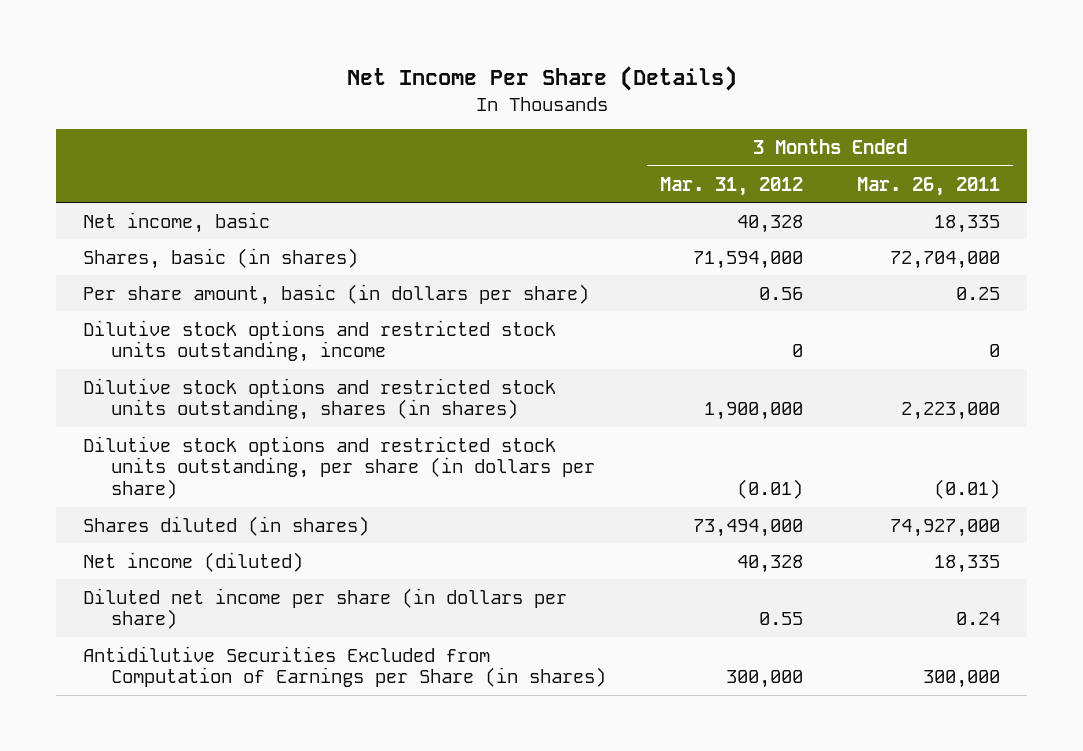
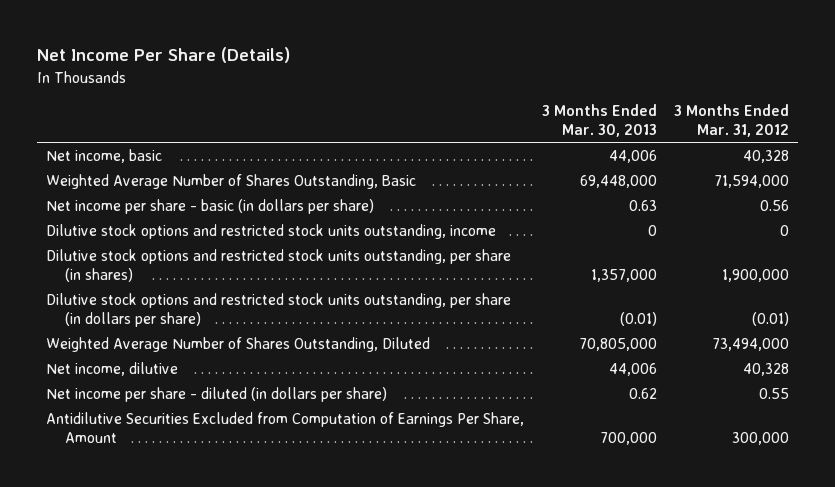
- | 3 Months Ended Mar. 31, 2012 | 3 Months Ended Mar. 26, 2011
+ | 3 Months Ended Mar. 30, 2013 | 3 Months Ended Mar. 31, 2012
- Shares, basic (in shares) | 71,594,000 | 72,704,000
- Per share amount, basic (in dollars per share) | 0.56 | 0.25
+ Weighted Average Number of Shares Outstanding, Basic | 69,448,000 | 71,594,000
+ Net income per share - basic (in dollars per share) | 0.63 | 0.56
- Dilutive stock options and restricted stock units outstanding, shares (in shares) | 1,900,000 | 2,223,000
+ Dilutive stock options and restricted stock units outstanding, per share (in shares) | 1,357,000 | 1,900,000
- Shares diluted (in shares) | 73,494,000 | 74,927,000
- Net income (diluted) | 40,328 | 18,335
- Diluted net income per share (in dollars per share) | 0.55 | 0.24
- Antidilutive Securities Excluded from Computation of Earnings per Share (in shares) | 300,000 | 300,000
+ Weighted Average Number of Shares Outstanding, Diluted | 70,805,000 | 73,494,000
+ Net income, dilutive | 44,006 | 40,328
+ Net income per share - diluted (in dollars per share) | 0.62 | 0.55
+ Antidilutive Securities Excluded from Computation of Earnings Per Share, Amount | 700,000 | 300,000

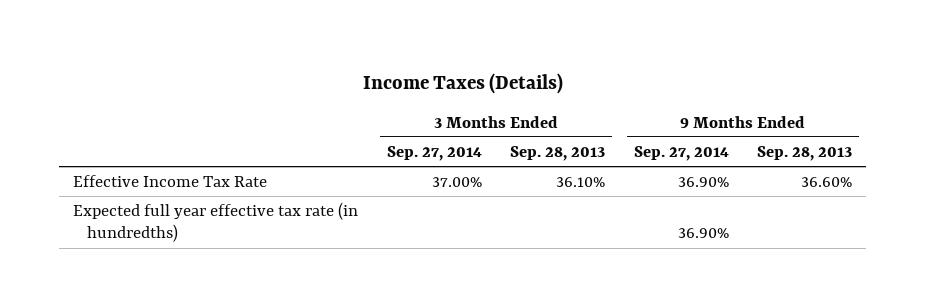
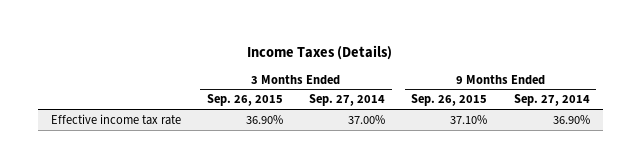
- | 3 Months Ended Sep. 27, 2014 | 3 Months Ended Sep. 28, 2013 | 9 Months Ended Sep. 27, 2014 | 9 Months Ended Sep. 28, 2013
+ | 3 Months Ended Sep. 26, 2015 | 3 Months Ended Sep. 27, 2014 | 9 Months Ended Sep. 26, 2015 | 9 Months Ended Sep. 27, 2014
- Effective Income Tax Rate | 37.00% | 36.10% | 36.90% | 36.60%
- Expected full year effective tax rate (in hundredths) | | | 36.90% |
+ Effective income tax rate | 36.90% | 37.00% | 37.10% | 36.90%

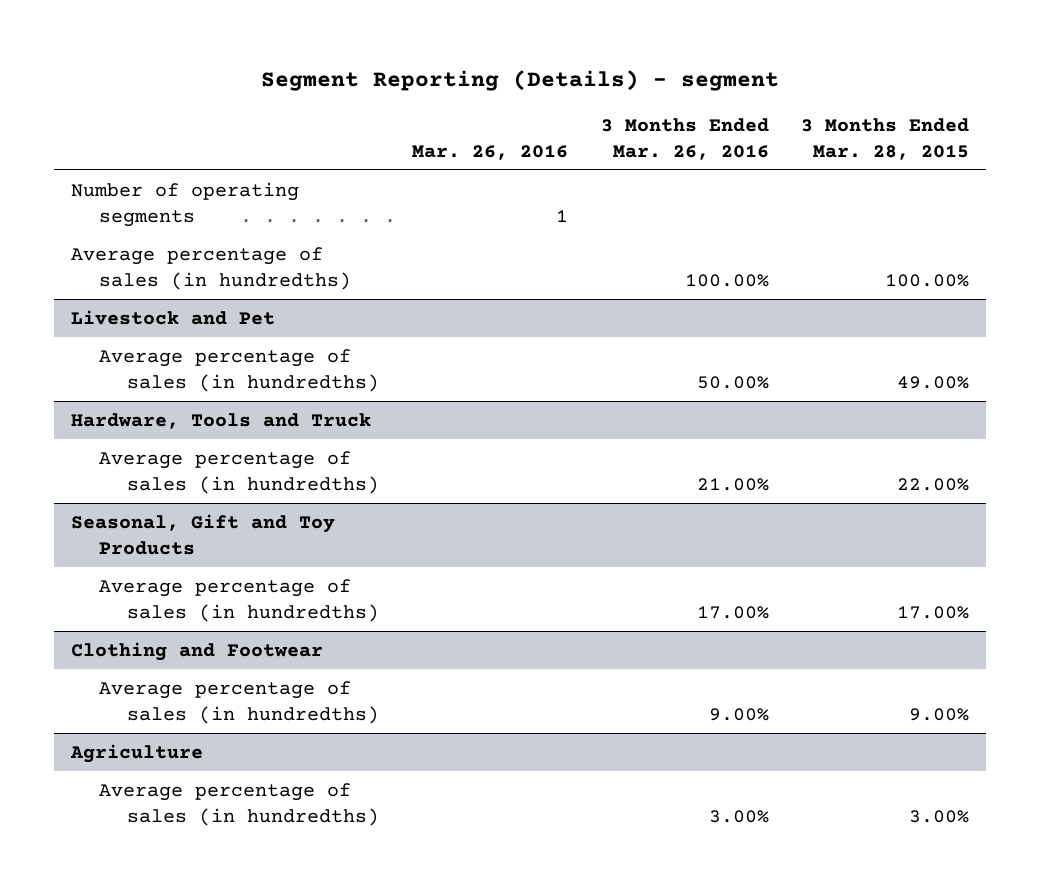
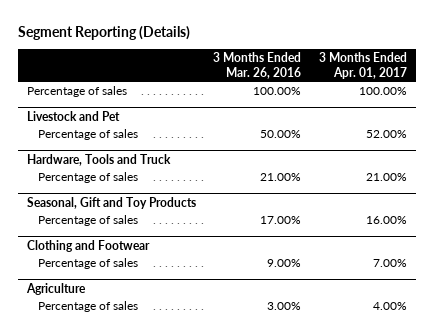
- Segment Reporting (Details) - segment
+ Segment Reporting (Details)
- | Mar. 26, 2016 | 3 Months Ended Mar. 26, 2016 | 3 Months Ended Mar. 28, 2015
+ | 3 Months Ended Mar. 26, 2016 | 3 Months Ended Apr. 01, 2017
- Number of operating segments | 1 | |
- Average percentage of sales (in hundredths) | | 100.00% | 100.00%
+ Percentage of sales | 100.00% | 100.00%
@ Livestock and Pet
- Average percentage of sales (in hundredths) | | 50.00% | 49.00%
+ Percentage of sales | 50.00% | 52.00%
@ Hardware, Tools and Truck
- Average percentage of sales (in hundredths) | | 21.00% | 22.00%
+ Percentage of sales | 21.00% | 21.00%
@ Seasonal, Gift and Toy Products
- Average percentage of sales (in hundredths) | | 17.00% | 17.00%
+ Percentage of sales | 17.00% | 16.00%
@ Clothing and Footwear
- Average percentage of sales (in hundredths) | | 9.00% | 9.00%
+ Percentage of sales | 9.00% | 7.00%
@ Agriculture
- Average percentage of sales (in hundredths) | | 3.00% | 3.00%
+ Percentage of sales | 3.00% | 4.00%

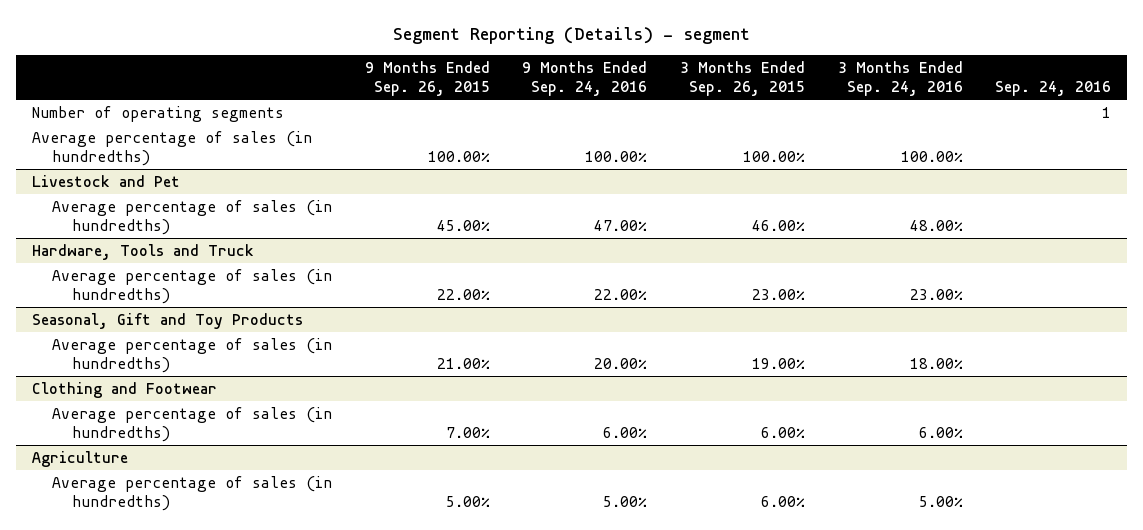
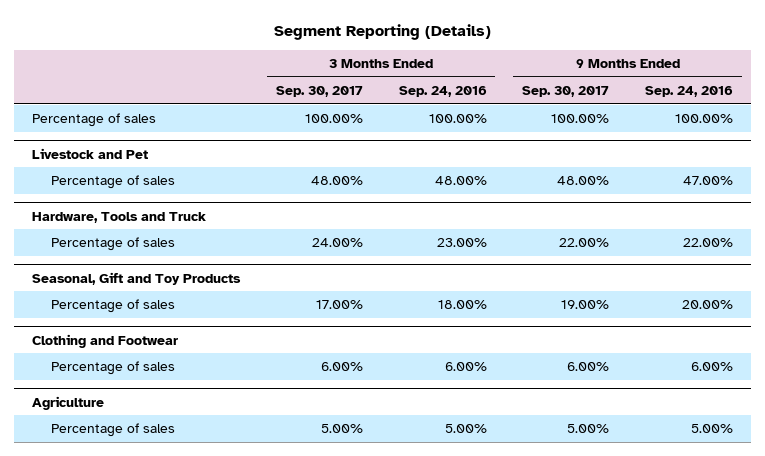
- Segment Reporting (Details) - segment
+ Segment Reporting (Details)
- | 9 Months Ended Sep. 26, 2015 | 9 Months Ended Sep. 24, 2016 | 3 Months Ended Sep. 26, 2015 | 3 Months Ended Sep. 24, 2016 | Sep. 24, 2016
+ | 3 Months Ended Sep. 30, 2017 | 3 Months Ended Sep. 24, 2016 | 9 Months Ended Sep. 30, 2017 | 9 Months Ended Sep. 24, 2016
- Number of operating segments | | | | | 1
- Average percentage of sales (in hundredths) | 100.00% | 100.00% | 100.00% | 100.00% |
+ Percentage of sales | 100.00% | 100.00% | 100.00% | 100.00%
@ Livestock and Pet
- Average percentage of sales (in hundredths) | 45.00% | 47.00% | 46.00% | 48.00% |
+ Percentage of sales | 48.00% | 48.00% | 48.00% | 47.00%
@ Hardware, Tools and Truck
- Average percentage of sales (in hundredths) | 22.00% | 22.00% | 23.00% | 23.00% |
+ Percentage of sales | 24.00% | 23.00% | 22.00% | 22.00%
@ Seasonal, Gift and Toy Products
- Average percentage of sales (in hundredths) | 21.00% | 20.00% | 19.00% | 18.00% |
+ Percentage of sales | 17.00% | 18.00% | 19.00% | 20.00%
@ Clothing and Footwear
- Average percentage of sales (in hundredths) | 7.00% | 6.00% | 6.00% | 6.00% |
+ Percentage of sales | 6.00% | 6.00% | 6.00% | 6.00%
@ Agriculture
- Average percentage of sales (in hundredths) | 5.00% | 5.00% | 6.00% | 5.00% |
+ Percentage of sales | 5.00% | 5.00% | 5.00% | 5.00%

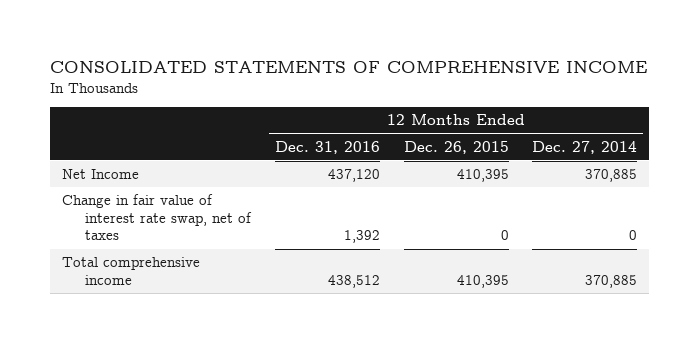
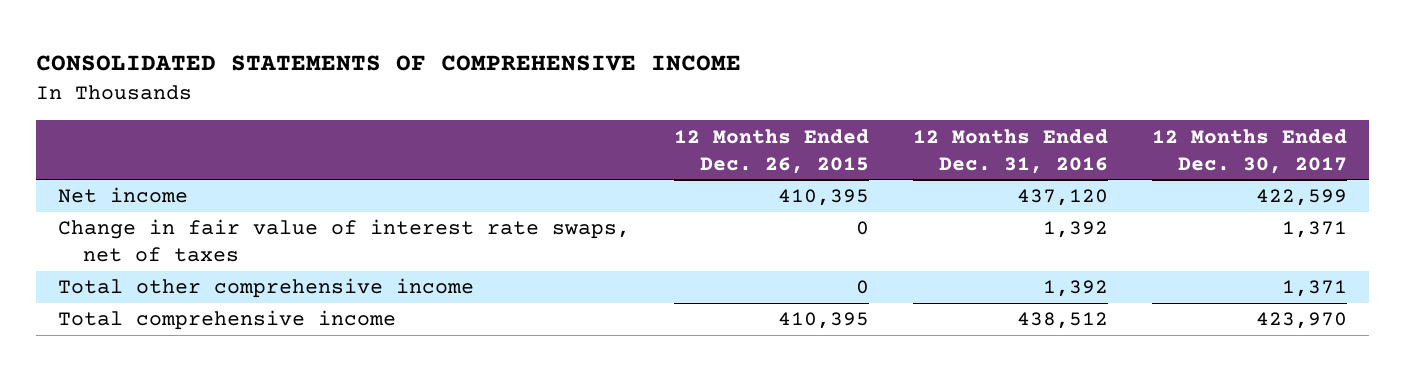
- | 12 Months Ended Dec. 31, 2016 | 12 Months Ended Dec. 26, 2015 | 12 Months Ended Dec. 27, 2014
+ | 12 Months Ended Dec. 26, 2015 | 12 Months Ended Dec. 31, 2016 | 12 Months Ended Dec. 30, 2017
- Net Income | 437,120 | 410,395 | 370,885
- Change in fair value of interest rate swap, net of taxes | 1,392 | 0 | 0
+ Net income | 410,395 | 437,120 | 422,599
+ Change in fair value of interest rate swaps, net of taxes | 0 | 1,392 | 1,371
+ Total other comprehensive income | 0 | 1,392 | 1,371

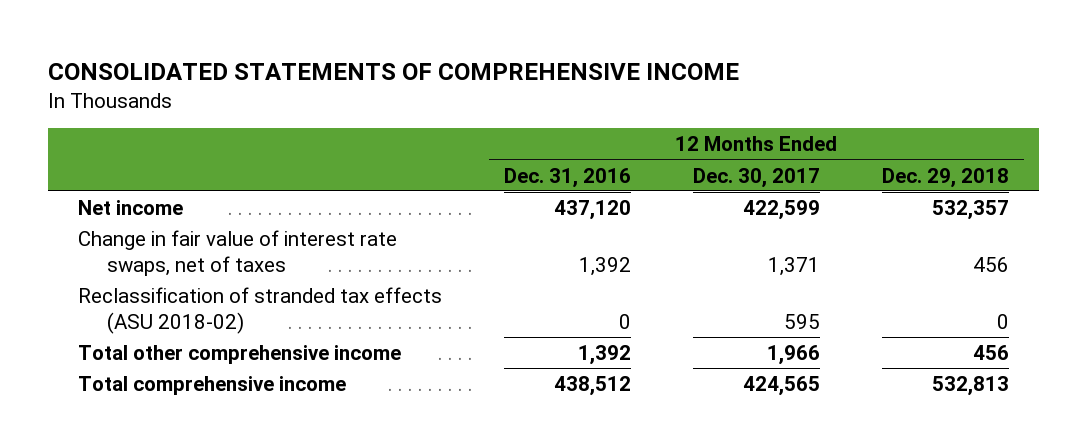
- | 12 Months Ended Dec. 26, 2015 | 12 Months Ended Dec. 31, 2016 | 12 Months Ended Dec. 30, 2017
+ | 12 Months Ended Dec. 31, 2016 | 12 Months Ended Dec. 30, 2017 | 12 Months Ended Dec. 29, 2018
- Total other comprehensive income | 0 | 1,392 | 1,371
- Total comprehensive income | 410,395 | 438,512 | 423,970
+ Reclassification of stranded tax effects (ASU 2018-02) | 0 | 595 | 0
+ Total other comprehensive income | 1,392 | 1,966 | 456
+ Total comprehensive income | 438,512 | 424,565 | 532,813

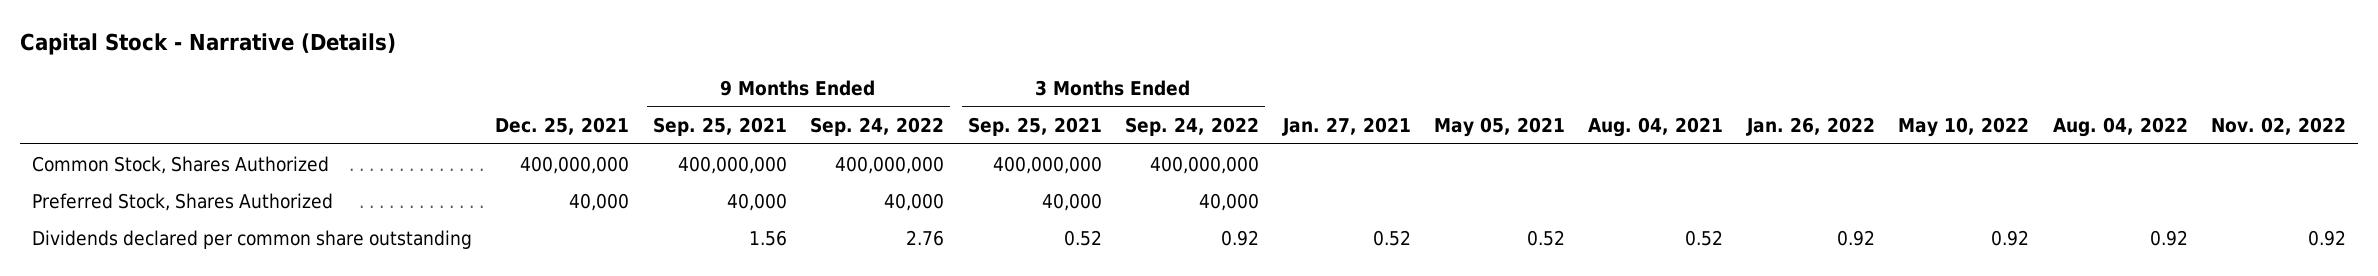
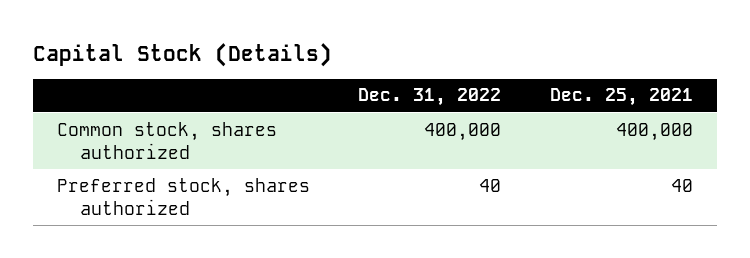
- Capital Stock - Narrative (Details)
+ Capital Stock (Details)
- | Dec. 25, 2021 | 9 Months Ended Sep. 25, 2021 | 9 Months Ended Sep. 24, 2022 | 3 Months Ended Sep. 25, 2021 | 3 Months Ended Sep. 24, 2022 | Jan. 27, 2021 | May 05, 2021 | Aug. 04, 2021 | Jan. 26, 2022 | May 10, 2022 | Aug. 04, 2022 | Nov. 02, 2022
+ | Dec. 31, 2022 | Dec. 25, 2021
- Common Stock, Shares Authorized | 400,000,000 | 400,000,000 | 400,000,000 | 400,000,000 | 400,000,000 | | | | | | |
- Preferred Stock, Shares Authorized | 40,000 | 40,000 | 40,000 | 40,000 | 40,000 | | | | | | |
- Dividends declared per common share outstanding | | 1.56 | 2.76 | 0.52 | 0.92 | 0.52 | 0.52 | 0.52 | 0.92 | 0.92 | 0.92 | 0.92
+ Common stock, shares authorized | 400,000 | 400,000
+ Preferred stock, shares authorized | 40 | 40

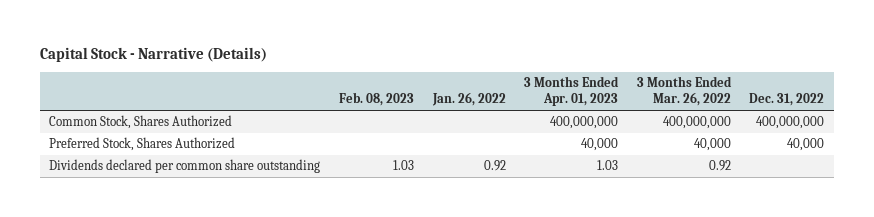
- Capital Stock (Details)
+ Capital Stock - Narrative (Details)
- | Dec. 31, 2022 | Dec. 25, 2021
+ | Feb. 08, 2023 | Jan. 26, 2022 | 3 Months Ended Apr. 01, 2023 | 3 Months Ended Mar. 26, 2022 | Dec. 31, 2022
- Common stock, shares authorized | 400,000 | 400,000
- Preferred stock, shares authorized | 40 | 40
+ Common Stock, Shares Authorized | | | 400,000,000 | 400,000,000 | 400,000,000
+ Preferred Stock, Shares Authorized | | | 40,000 | 40,000 | 40,000
+ Dividends declared per common share outstanding | 1.03 | 0.92 | 1.03 | 0.92 |

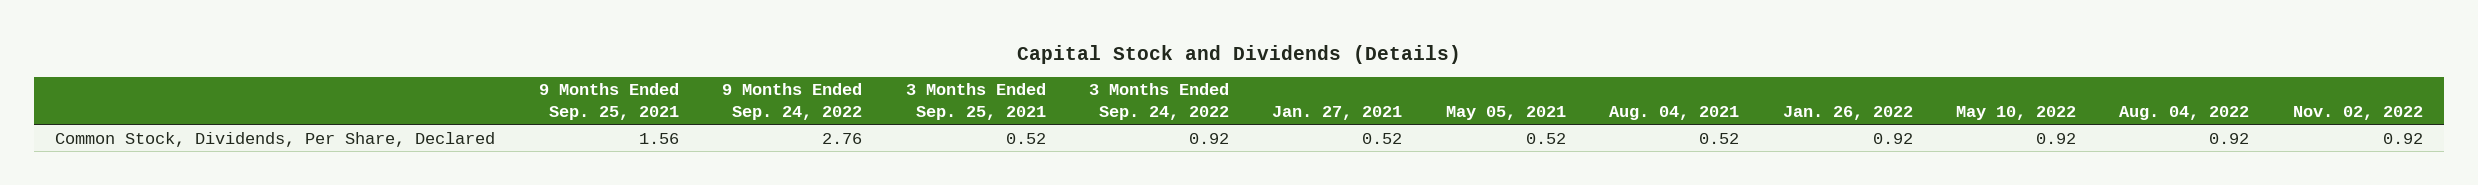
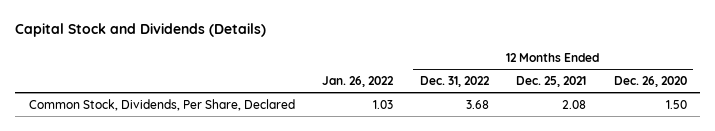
- | 9 Months Ended Sep. 25, 2021 | 9 Months Ended Sep. 24, 2022 | 3 Months Ended Sep. 25, 2021 | 3 Months Ended Sep. 24, 2022 | Jan. 27, 2021 | May 05, 2021 | Aug. 04, 2021 | Jan. 26, 2022 | May 10, 2022 | Aug. 04, 2022 | Nov. 02, 2022
+ | Jan. 26, 2022 | 12 Months Ended Dec. 31, 2022 | 12 Months Ended Dec. 25, 2021 | 12 Months Ended Dec. 26, 2020
- Common Stock, Dividends, Per Share, Declared | 1.56 | 2.76 | 0.52 | 0.92 | 0.52 | 0.52 | 0.52 | 0.92 | 0.92 | 0.92 | 0.92
+ Common Stock, Dividends, Per Share, Declared | 1.03 | 3.68 | 2.08 | 1.50

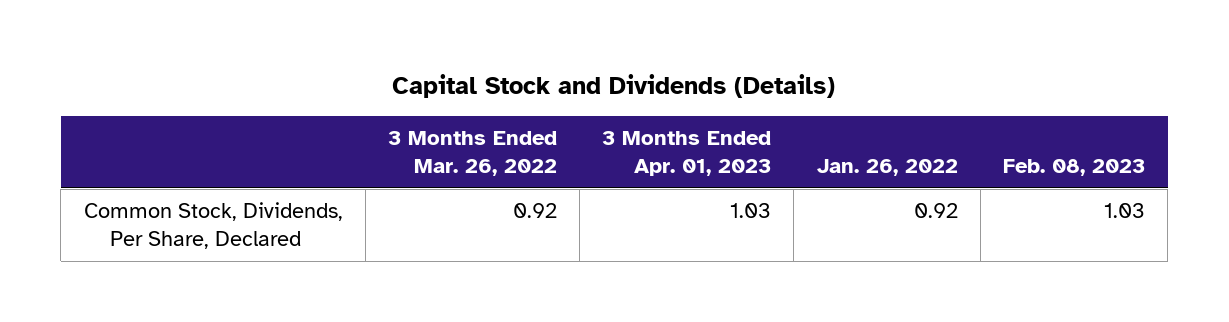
- | Jan. 26, 2022 | 12 Months Ended Dec. 31, 2022 | 12 Months Ended Dec. 25, 2021 | 12 Months Ended Dec. 26, 2020
+ | 3 Months Ended Mar. 26, 2022 | 3 Months Ended Apr. 01, 2023 | Jan. 26, 2022 | Feb. 08, 2023
- Common Stock, Dividends, Per Share, Declared | 1.03 | 3.68 | 2.08 | 1.50
+ Common Stock, Dividends, Per Share, Declared | 0.92 | 1.03 | 0.92 | 1.03

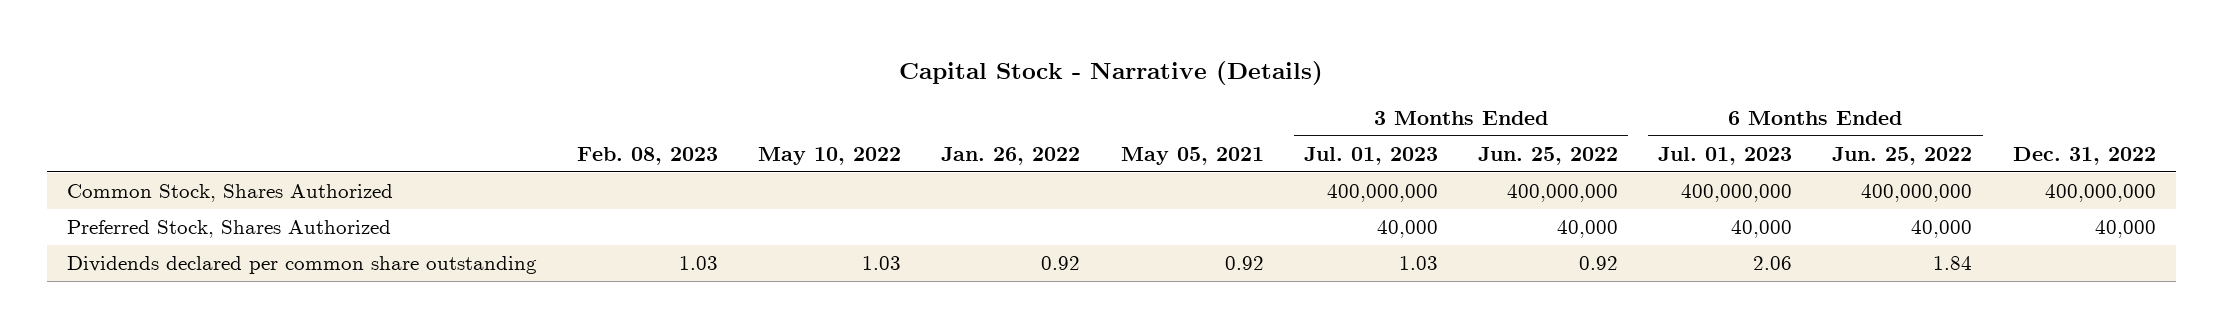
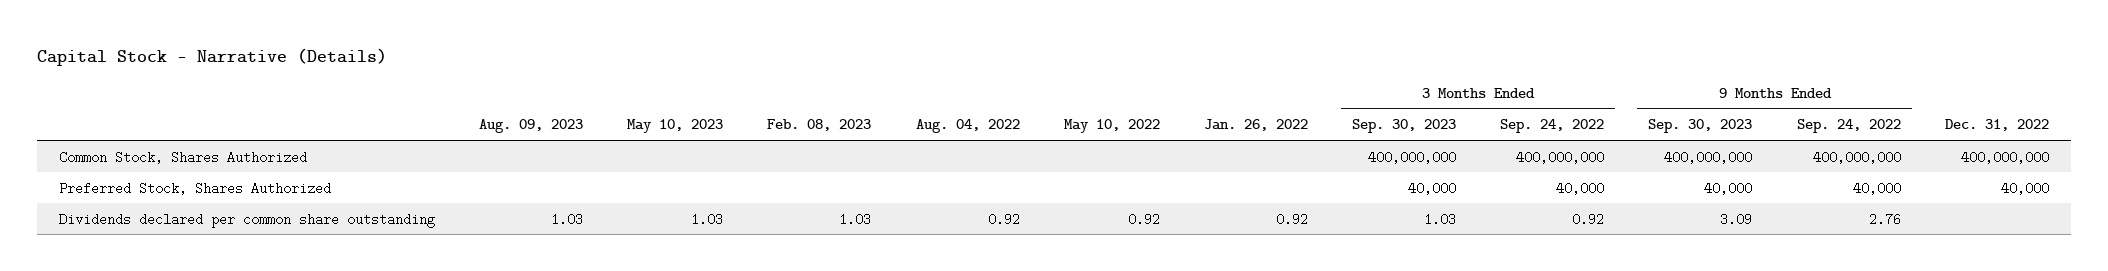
- | Feb. 08, 2023 | May 10, 2022 | Jan. 26, 2022 | May 05, 2021 | 3 Months Ended Jul. 01, 2023 | 3 Months Ended Jun. 25, 2022 | 6 Months Ended Jul. 01, 2023 | 6 Months Ended Jun. 25, 2022 | Dec. 31, 2022
+ | Aug. 09, 2023 | May 10, 2023 | Feb. 08, 2023 | Aug. 04, 2022 | May 10, 2022 | Jan. 26, 2022 | 3 Months Ended Sep. 30, 2023 | 3 Months Ended Sep. 24, 2022 | 9 Months Ended Sep. 30, 2023 | 9 Months Ended Sep. 24, 2022 | Dec. 31, 2022
- Dividends declared per common share outstanding | 1.03 | 1.03 | 0.92 | 0.92 | 1.03 | 0.92 | 2.06 | 1.84 |
+ Dividends declared per common share outstanding | 1.03 | 1.03 | 1.03 | 0.92 | 0.92 | 0.92 | 1.03 | 0.92 | 3.09 | 2.76 |

